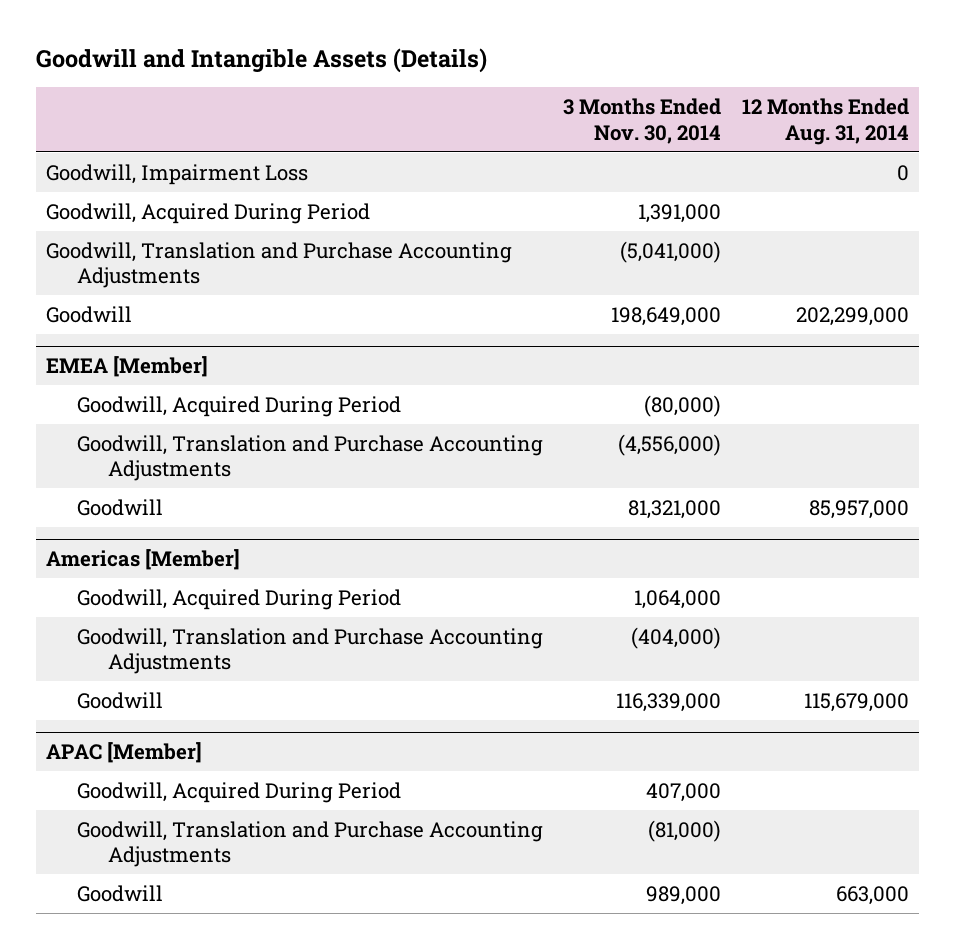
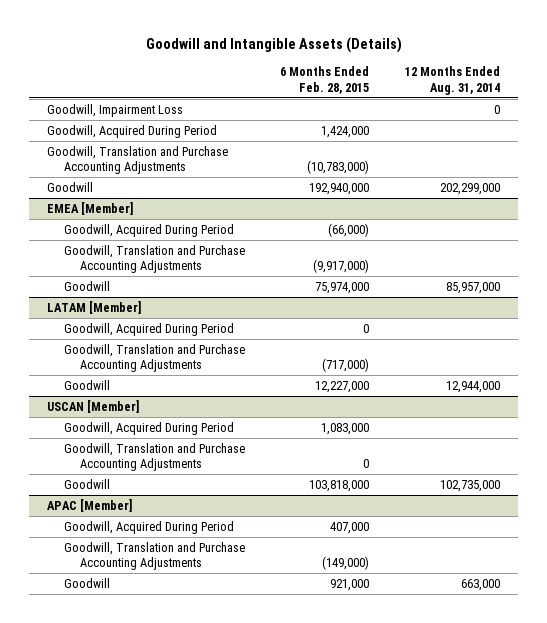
- | 3 Months Ended Nov. 30, 2014 | 12 Months Ended Aug. 31, 2014
+ | 6 Months Ended Feb. 28, 2015 | 12 Months Ended Aug. 31, 2014
- Americas [Member]
- Goodwill, Acquired During Period | 1,064,000 |
- Goodwill, Translation and Purchase Accounting Adjustments | (404,000) |
- Goodwill | 116,339,000 | 115,679,000
+ LATAM [Member]
+ Goodwill, Acquired During Period | 0 |
+ Goodwill, Translation and Purchase Accounting Adjustments | (717,000) |
+ Goodwill | 12,227,000 | 12,944,000
+ USCAN [Member]
+ Goodwill, Acquired During Period | 1,083,000 |
+ Goodwill, Translation and Purchase Accounting Adjustments | 0 |
+ Goodwill | 103,818,000 | 102,735,000

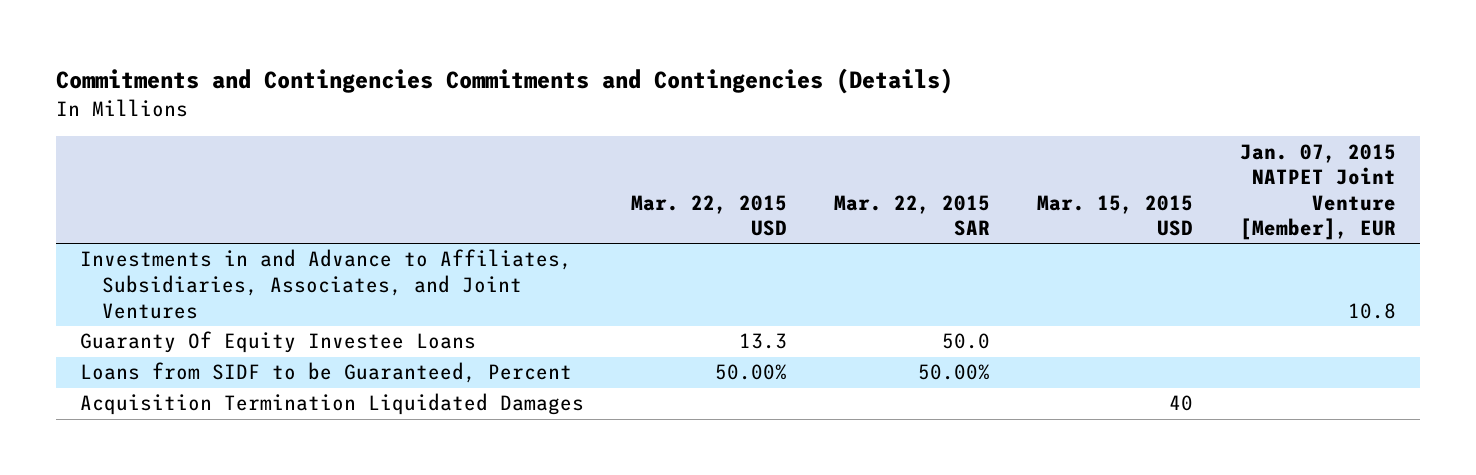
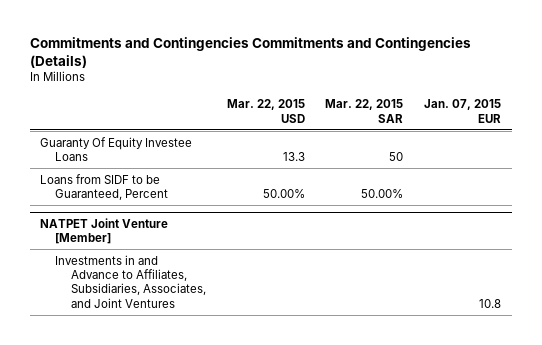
- | Mar. 22, 2015 USD | Mar. 22, 2015 SAR | Mar. 15, 2015 USD | Jan. 07, 2015 NATPET Joint Venture [Member], EUR
+ | Mar. 22, 2015 USD | Mar. 22, 2015 SAR | Jan. 07, 2015 EUR
- Investments in and Advance to Affiliates, Subsidiaries, Associates, and Joint Ventures | | | | 10.8
- Guaranty Of Equity Investee Loans | 13.3 | 50.0 | |
+ Guaranty Of Equity Investee Loans | 13.3 | 50 |
- Acquisition Termination Liquidated Damages | | | 40 |
+ NATPET Joint Venture [Member]
+ Investments in and Advance to Affiliates, Subsidiaries, Associates, and Joint Ventures | | | 10.8

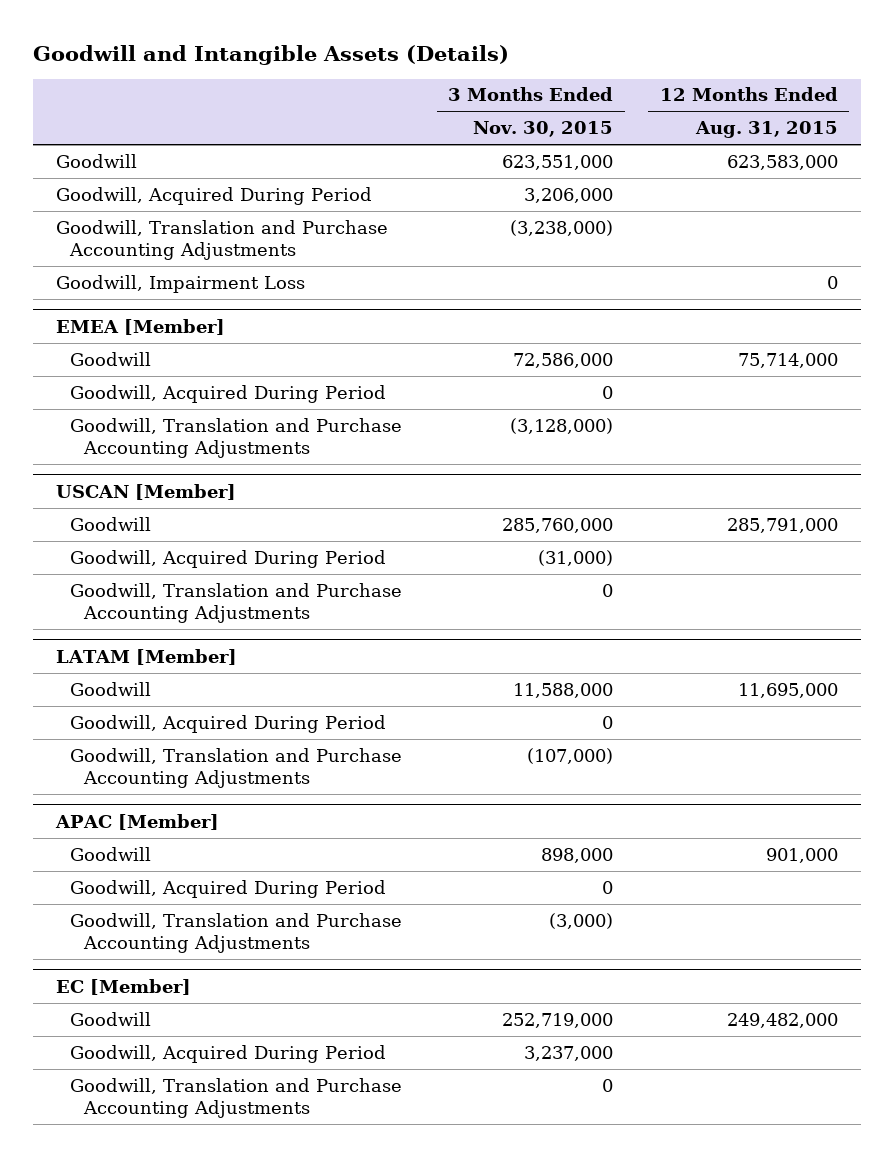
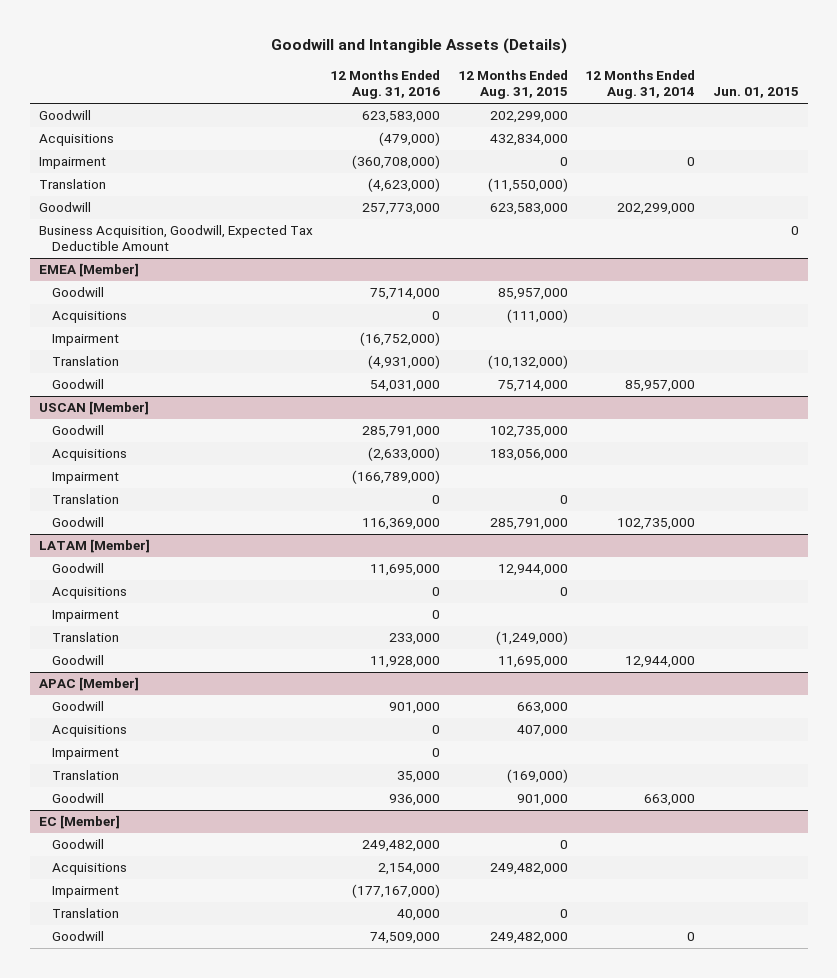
- | 3 Months Ended Nov. 30, 2015 | 12 Months Ended Aug. 31, 2015
+ | 12 Months Ended Aug. 31, 2016 | 12 Months Ended Aug. 31, 2015 | 12 Months Ended Aug. 31, 2014 | Jun. 01, 2015
+ Goodwill | 623,583,000 | 202,299,000 | |
+ Acquisitions | (479,000) | 432,834,000 | |
+ Impairment | (360,708,000) | 0 | 0 |
+ Translation | (4,623,000) | (11,550,000) | |
- Goodwill, Acquired During Period | 3,206,000 |
- Goodwill, Translation and Purchase Accounting Adjustments | (3,238,000) |
- Goodwill, Impairment Loss | | 0
+ Business Acquisition, Goodwill, Expected Tax Deductible Amount | | | | 0
@ EMEA [Member]
+ Goodwill | 75,714,000 | 85,957,000 | |
+ Acquisitions | 0 | (111,000) | |
+ Impairment | (16,752,000) | | |
+ Translation | (4,931,000) | (10,132,000) | |
- Goodwill, Acquired During Period | 0 |
- Goodwill, Translation and Purchase Accounting Adjustments | (3,128,000) |
@ USCAN [Member]
+ Goodwill | 285,791,000 | 102,735,000 | |
+ Acquisitions | (2,633,000) | 183,056,000 | |
+ Impairment | (166,789,000) | | |
+ Translation | 0 | 0 | |
- Goodwill, Acquired During Period | (31,000) |
- Goodwill, Translation and Purchase Accounting Adjustments | 0 |
@ LATAM [Member]
+ Goodwill | 11,695,000 | 12,944,000 | |
+ Acquisitions | 0 | 0 | |
+ Impairment | 0 | | |
+ Translation | 233,000 | (1,249,000) | |
- Goodwill, Acquired During Period | 0 |
- Goodwill, Translation and Purchase Accounting Adjustments | (107,000) |
@ APAC [Member]
+ Goodwill | 901,000 | 663,000 | |
+ Acquisitions | 0 | 407,000 | |
+ Impairment | 0 | | |
+ Translation | 35,000 | (169,000) | |
- Goodwill, Acquired During Period | 0 |
- Goodwill, Translation and Purchase Accounting Adjustments | (3,000) |
@ EC [Member]
+ Goodwill | 249,482,000 | 0 | |
+ Acquisitions | 2,154,000 | 249,482,000 | |
+ Impairment | (177,167,000) | | |
+ Translation | 40,000 | 0 | |
- Goodwill, Acquired During Period | 3,237,000 |
- Goodwill, Translation and Purchase Accounting Adjustments | 0 |

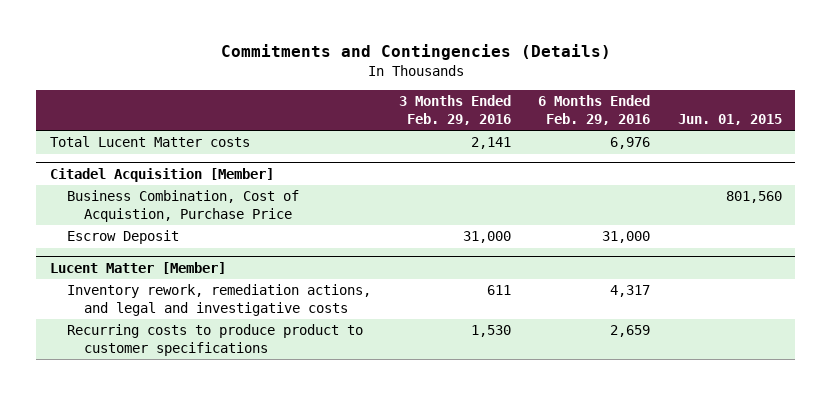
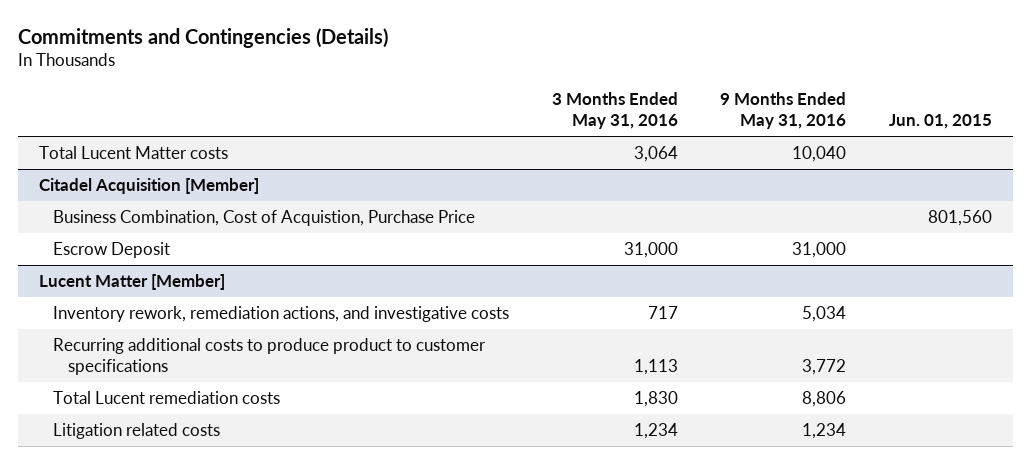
- | 3 Months Ended Feb. 29, 2016 | 6 Months Ended Feb. 29, 2016 | Jun. 01, 2015
+ | 3 Months Ended May 31, 2016 | 9 Months Ended May 31, 2016 | Jun. 01, 2015
@ Lucent Matter [Member]
- Inventory rework, remediation actions, and legal and investigative costs | 611 | 4,317 |
- Recurring costs to produce product to customer specifications | 1,530 | 2,659 |
+ Inventory rework, remediation actions, and investigative costs | 717 | 5,034 |
+ Recurring additional costs to produce product to customer specifications | 1,113 | 3,772 |
+ Total Lucent remediation costs | 1,830 | 8,806 |
+ Litigation related costs | 1,234 | 1,234 |

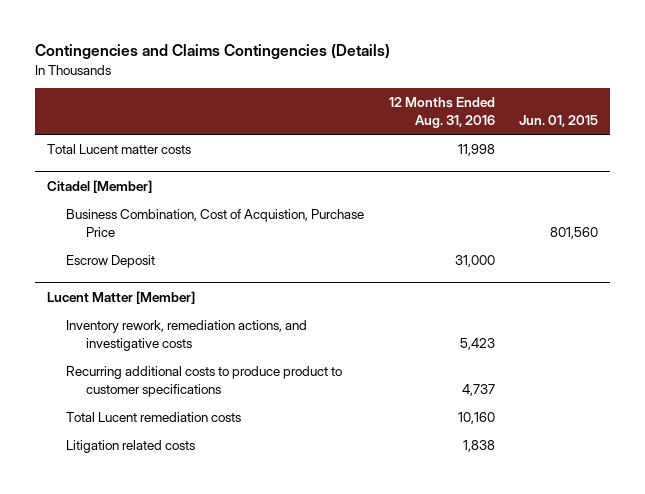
- Commitments and Contingencies (Details)
+ Contingencies and Claims Contingencies (Details)
- | 3 Months Ended May 31, 2016 | 9 Months Ended May 31, 2016 | Jun. 01, 2015
+ | 12 Months Ended Aug. 31, 2016 | Jun. 01, 2015
- Total Lucent Matter costs | 3,064 | 10,040 |
- Citadel Acquisition [Member]
+ Total Lucent matter costs | 11,998 |
+ Citadel [Member]

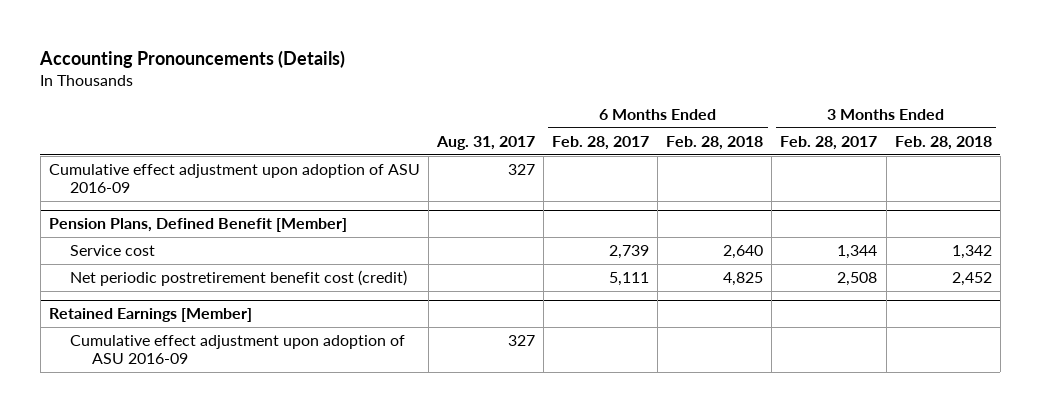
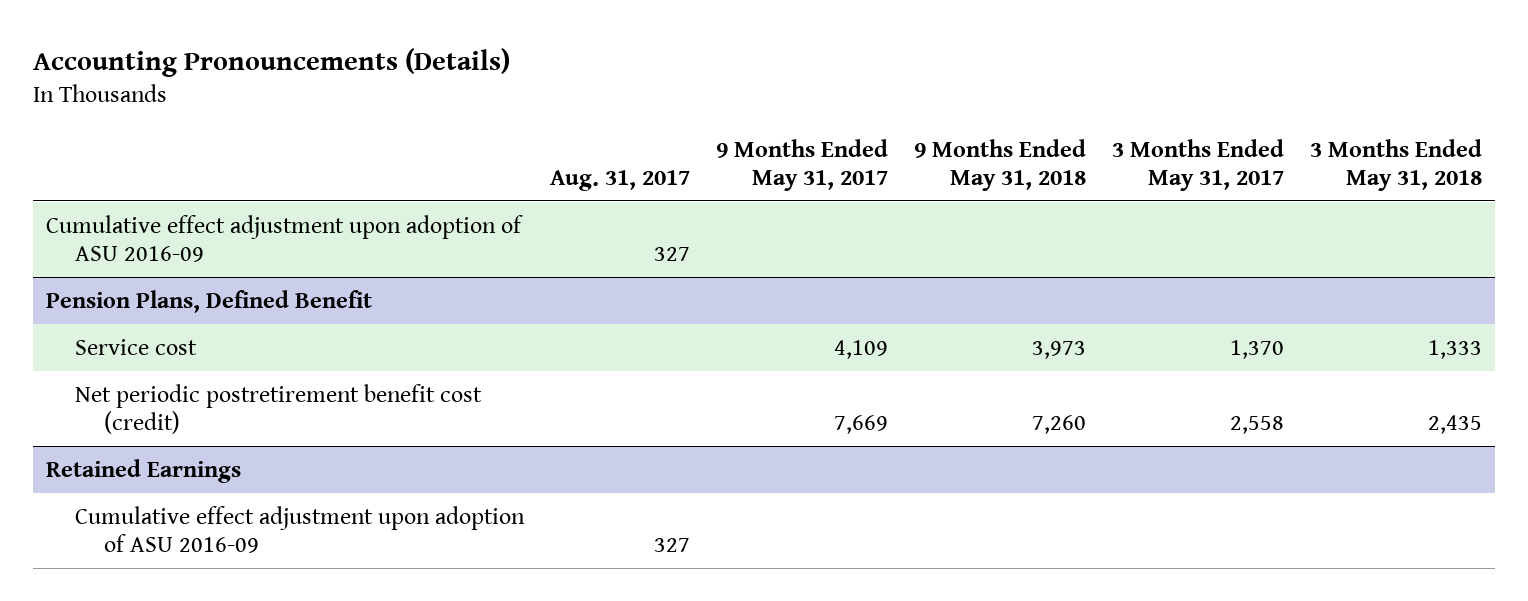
- | Aug. 31, 2017 | 6 Months Ended Feb. 28, 2017 | 6 Months Ended Feb. 28, 2018 | 3 Months Ended Feb. 28, 2017 | 3 Months Ended Feb. 28, 2018
+ | Aug. 31, 2017 | 9 Months Ended May 31, 2017 | 9 Months Ended May 31, 2018 | 3 Months Ended May 31, 2017 | 3 Months Ended May 31, 2018
- Pension Plans, Defined Benefit [Member]
+ Pension Plans, Defined Benefit
- Retained Earnings [Member]
+ Retained Earnings

